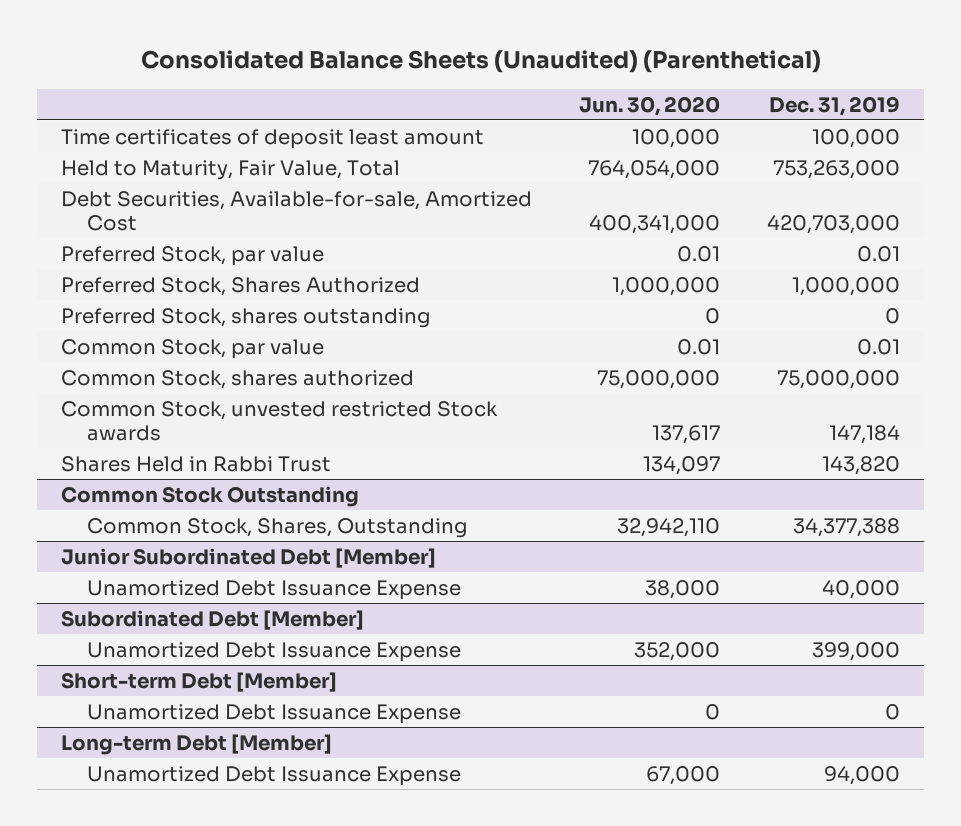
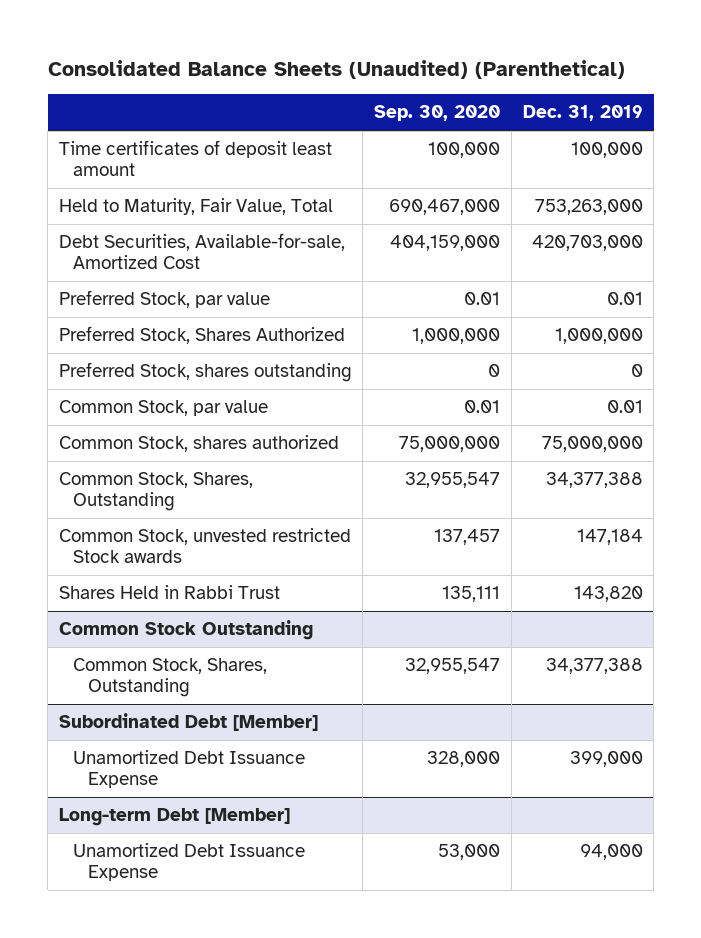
- | Jun. 30, 2020 | Dec. 31, 2019
+ | Sep. 30, 2020 | Dec. 31, 2019
+ Common Stock, Shares, Outstanding | 32,955,547 | 34,377,388
- Junior Subordinated Debt [Member]
- Unamortized Debt Issuance Expense | 38,000 | 40,000
- Short-term Debt [Member]
- Unamortized Debt Issuance Expense | 0 | 0

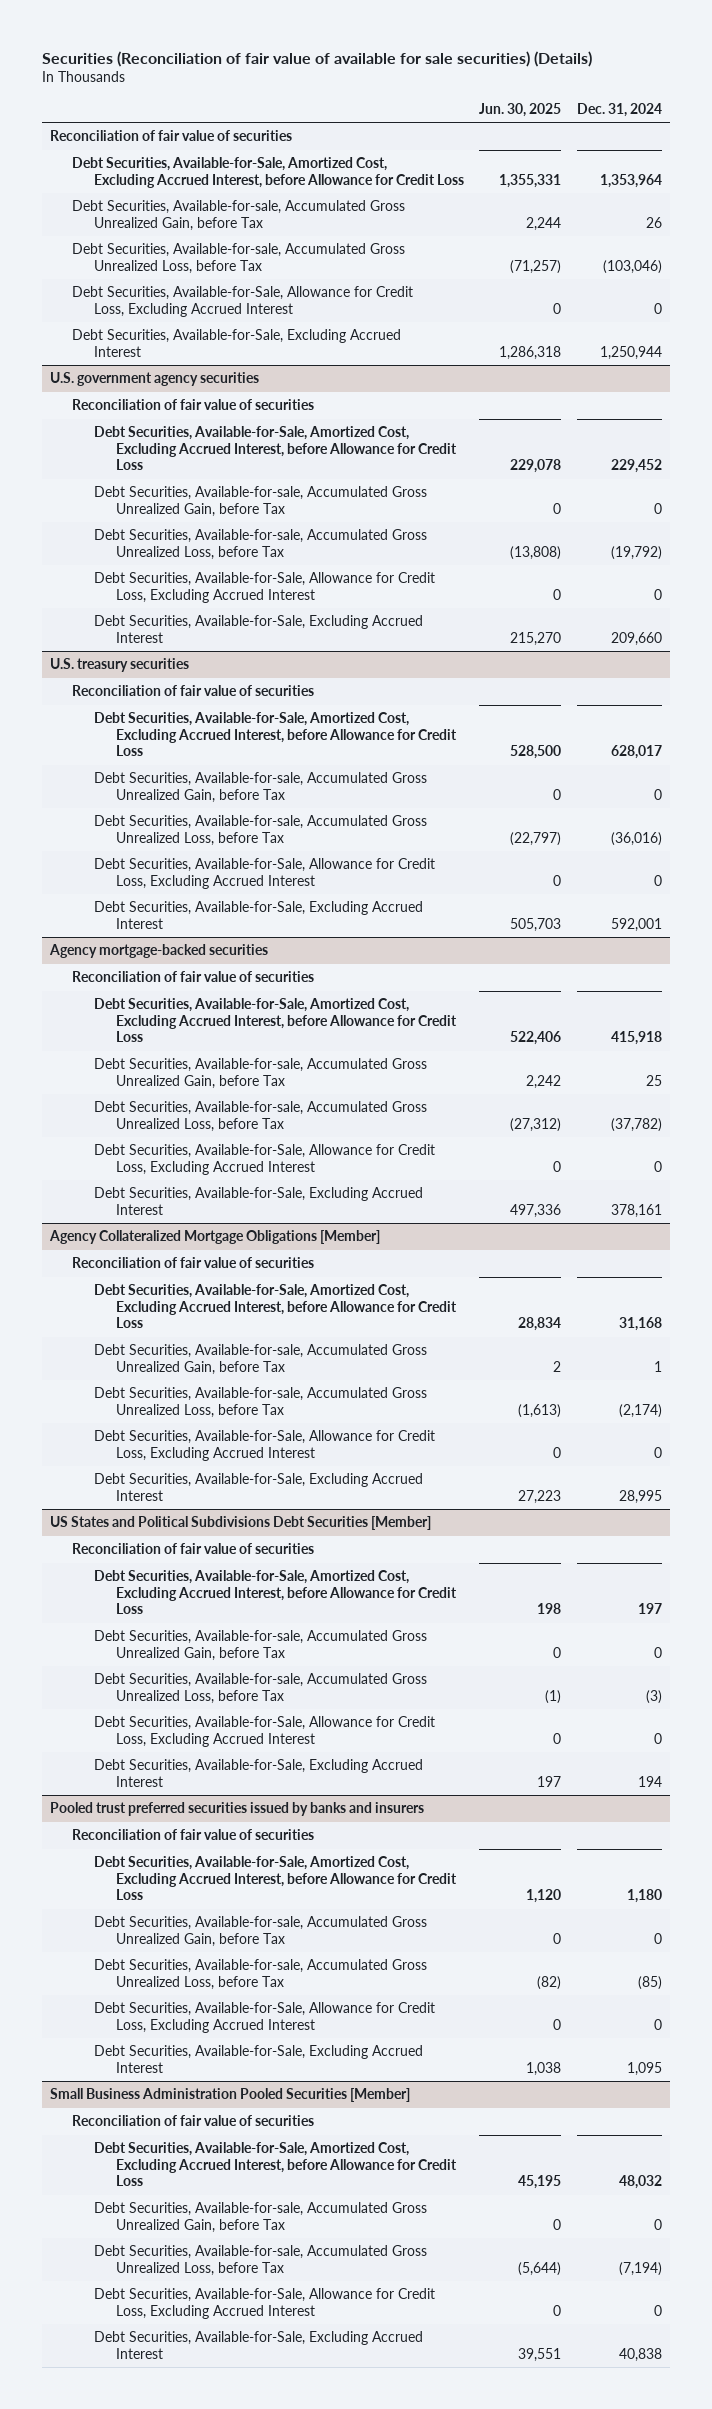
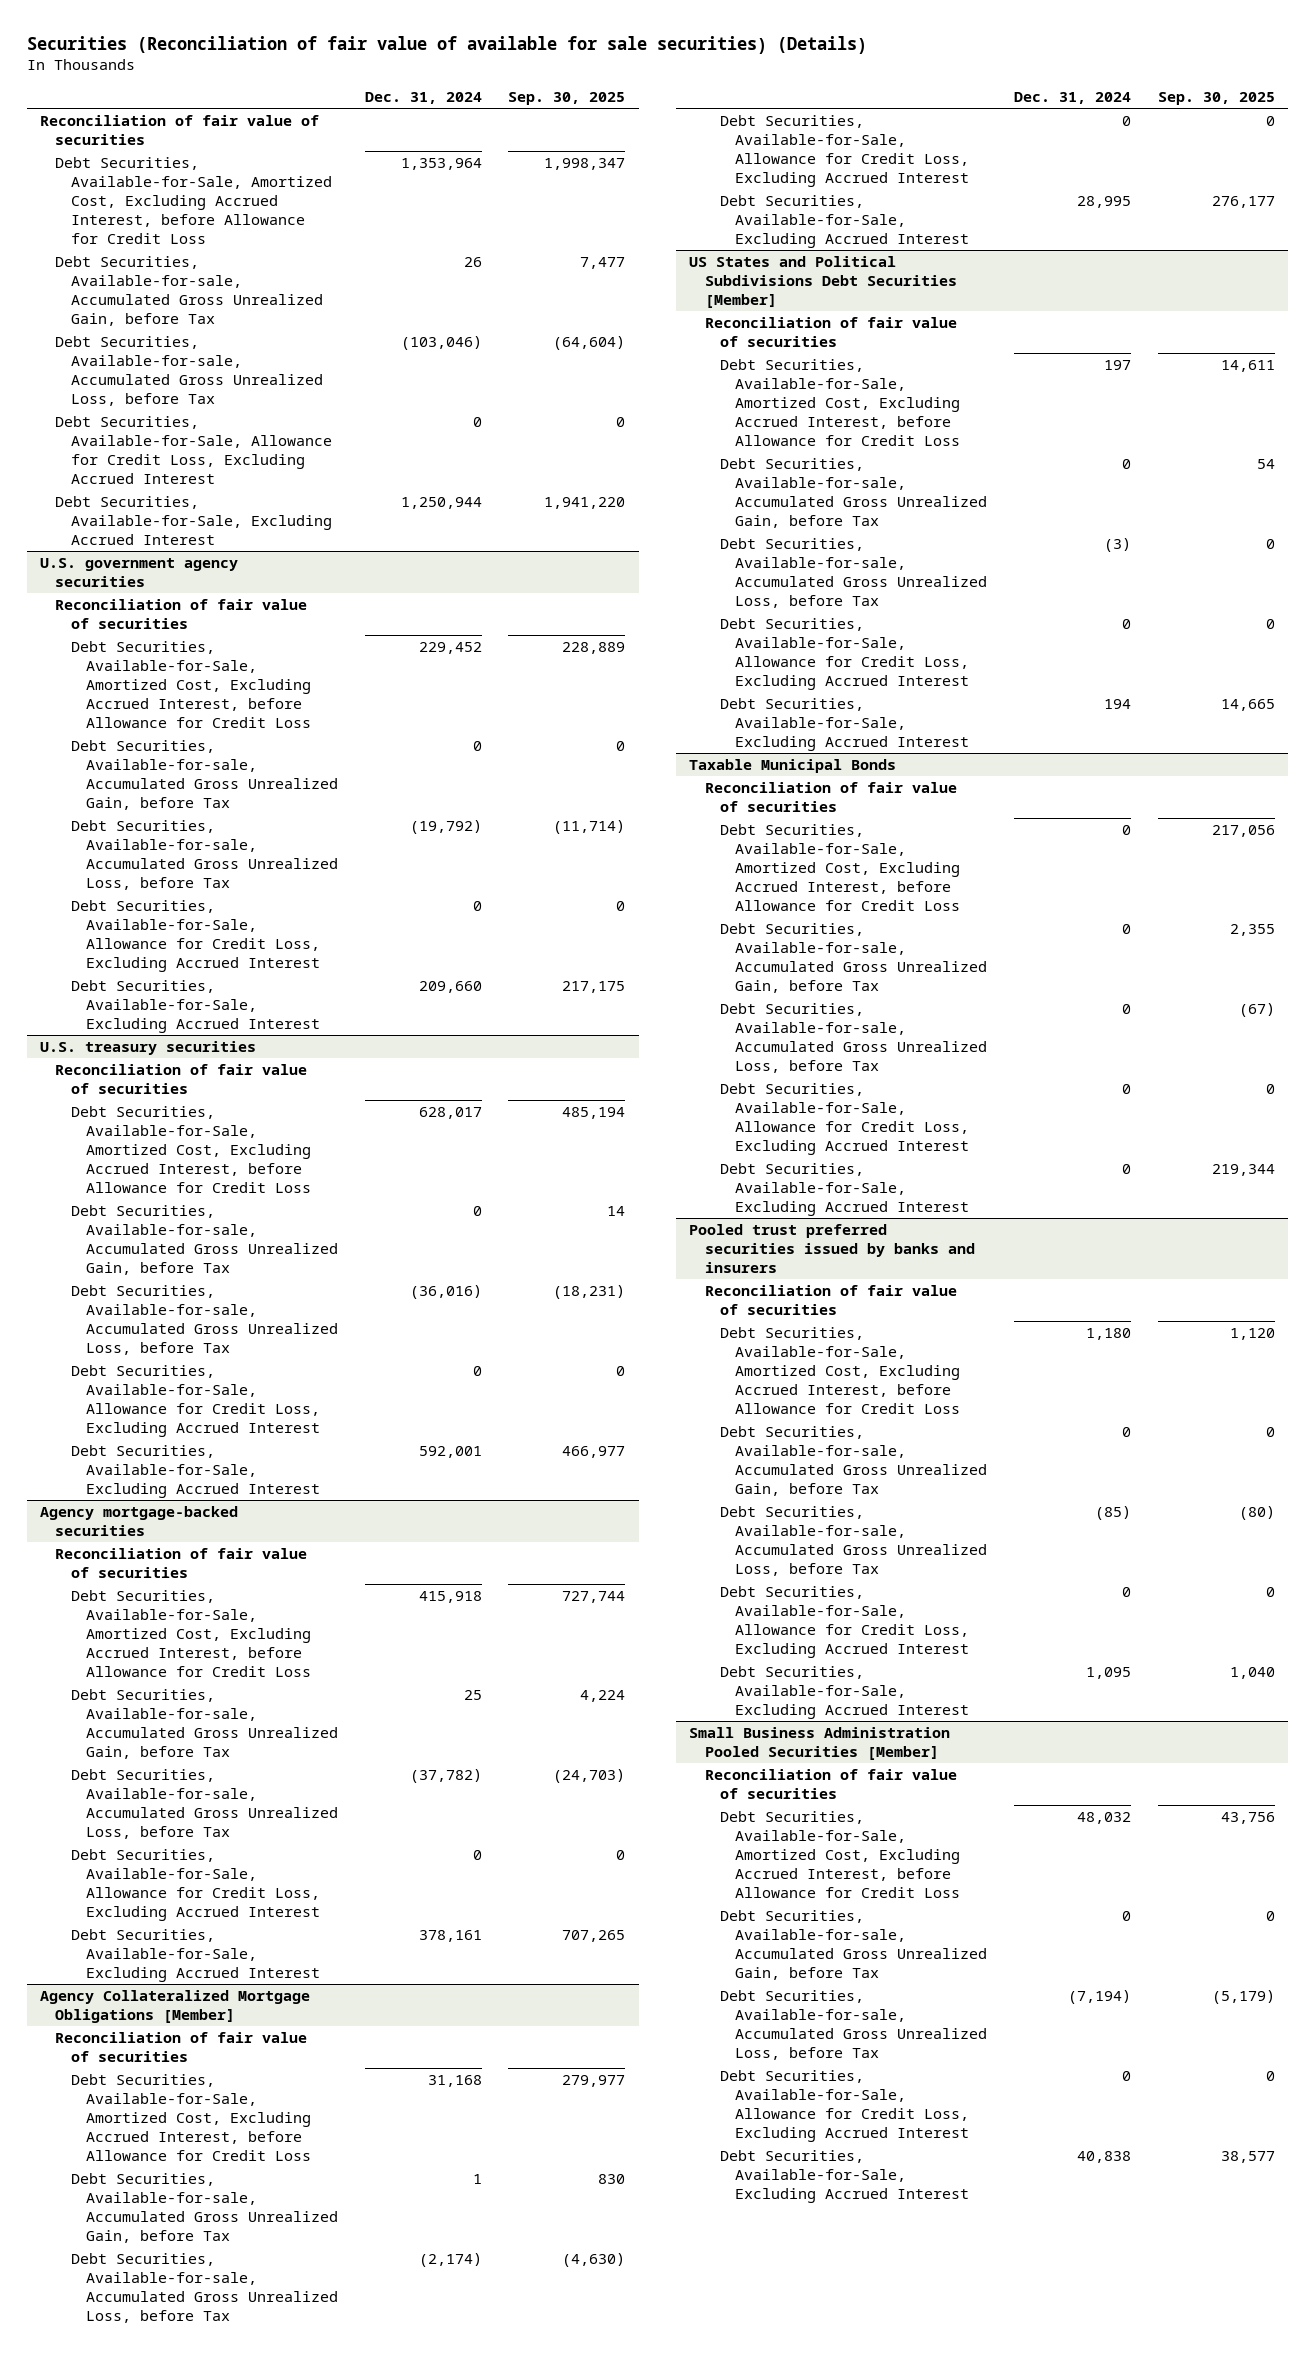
- | Jun. 30, 2025 | Dec. 31, 2024
+ | Dec. 31, 2024 | Sep. 30, 2025
+ Taxable Municipal Bonds
+ Reconciliation of fair value of securities
+ Debt Securities, Available-for-Sale, Amortized Cost, Excluding Accrued Interest, before Allowance for Credit Loss | 0 | 217,056
+ Debt Securities, Available-for-sale, Accumulated Gross Unrealized Gain, before Tax | 0 | 2,355
+ Debt Securities, Available-for-sale, Accumulated Gross Unrealized Loss, before Tax | 0 | (67)
+ Debt Securities, Available-for-Sale, Allowance for Credit Loss, Excluding Accrued Interest | 0 | 0
+ Debt Securities, Available-for-Sale, Excluding Accrued Interest | 0 | 219,344

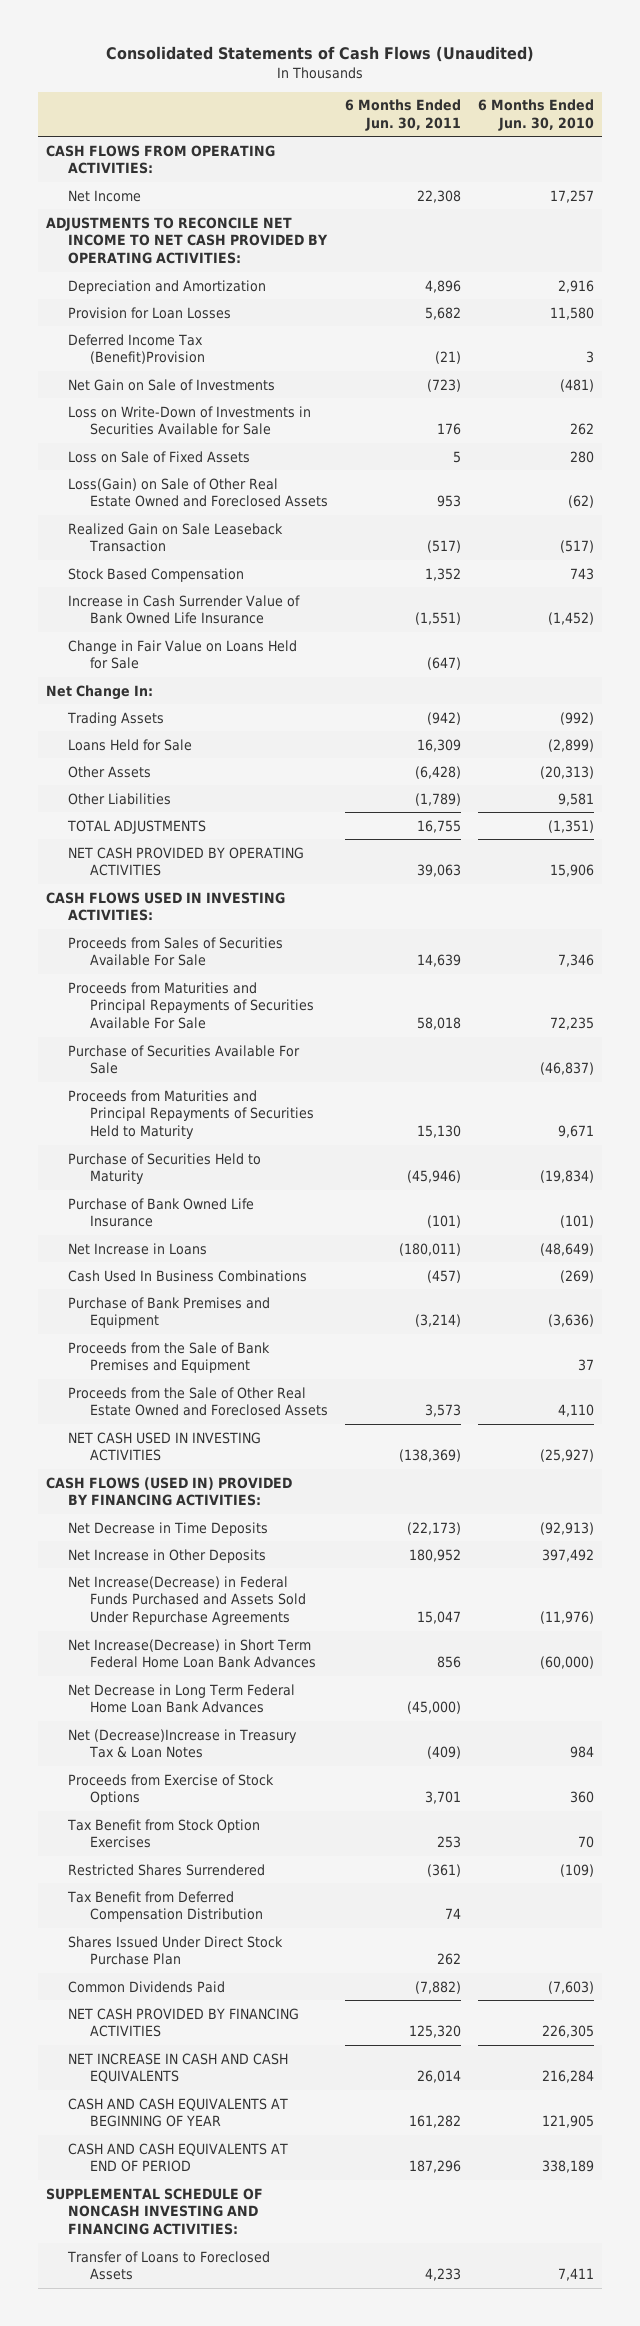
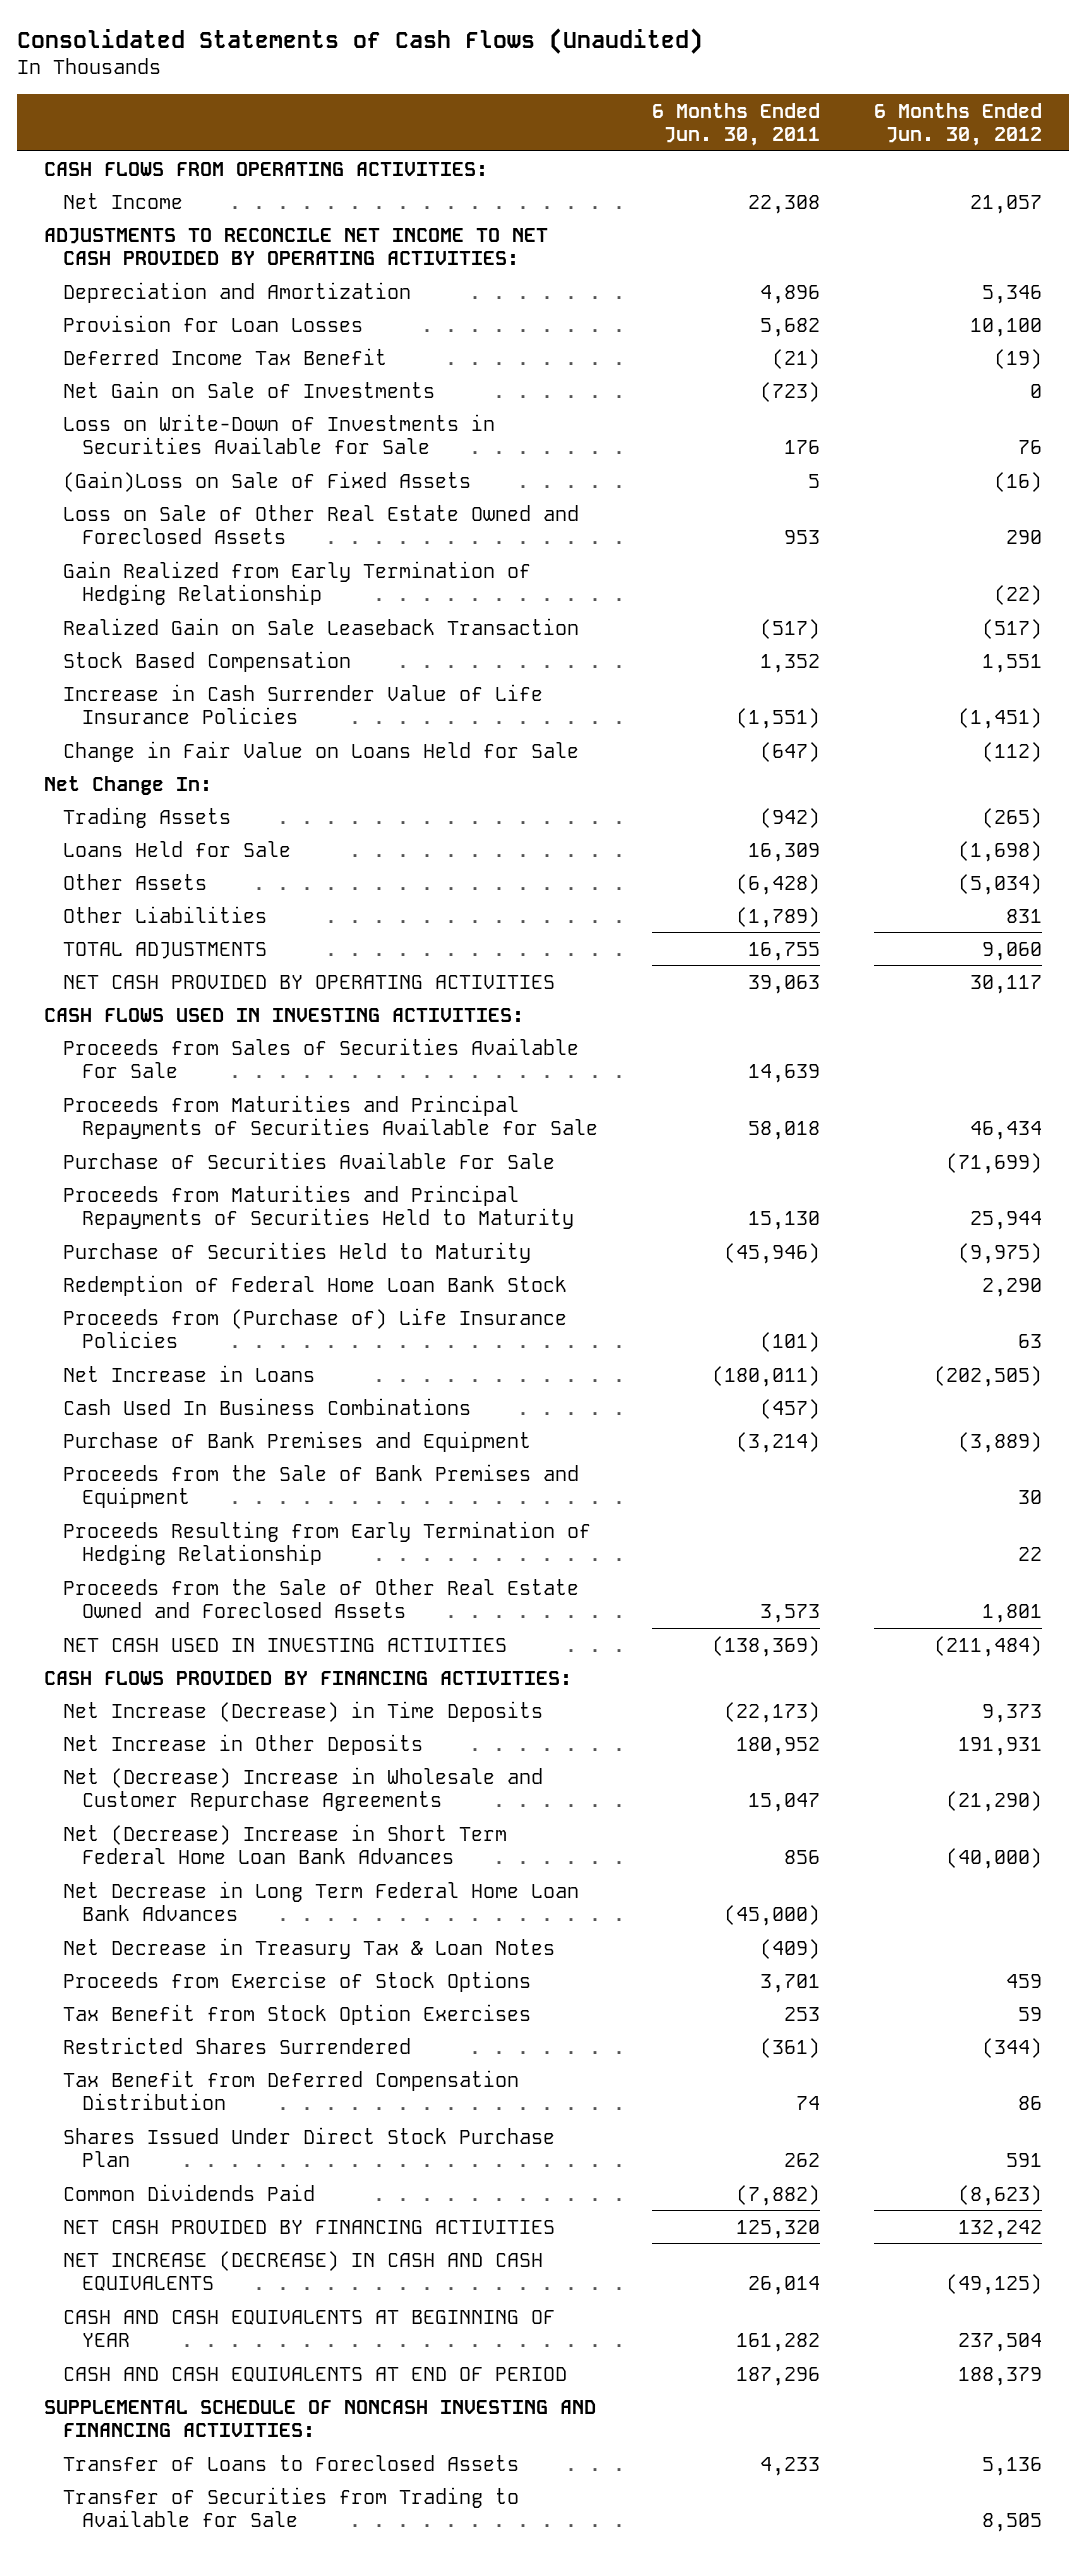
- | 6 Months Ended Jun. 30, 2011 | 6 Months Ended Jun. 30, 2010
+ | 6 Months Ended Jun. 30, 2011 | 6 Months Ended Jun. 30, 2012
- Deferred Income Tax (Benefit)Provision | (21) | 3
+ Deferred Income Tax Benefit | (21) | (19)
- Loss on Sale of Fixed Assets | 5 | 280
- Loss(Gain) on Sale of Other Real Estate Owned and Foreclosed Assets | 953 | (62)
+ (Gain)Loss on Sale of Fixed Assets | 5 | (16)
+ Loss on Sale of Other Real Estate Owned and Foreclosed Assets | 953 | 290
+ Gain Realized from Early Termination of Hedging Relationship | | (22)
- Increase in Cash Surrender Value of Bank Owned Life Insurance | (1,551) | (1,452)
+ Increase in Cash Surrender Value of Life Insurance Policies | (1,551) | (1,451)
- Proceeds from Maturities and Principal Repayments of Securities Available For Sale | 58,018 | 72,235
+ Proceeds from Maturities and Principal Repayments of Securities Available for Sale | 58,018 | 46,434
- Purchase of Bank Owned Life Insurance | (101) | (101)
+ Redemption of Federal Home Loan Bank Stock | | 2,290
+ Proceeds from (Purchase of) Life Insurance Policies | (101) | 63
+ Proceeds Resulting from Early Termination of Hedging Relationship | | 22
- CASH FLOWS (USED IN) PROVIDED BY FINANCING ACTIVITIES:
- Net Decrease in Time Deposits | (22,173) | (92,913)
+ CASH FLOWS PROVIDED BY FINANCING ACTIVITIES:
+ Net Increase (Decrease) in Time Deposits | (22,173) | 9,373
- Net Increase(Decrease) in Federal Funds Purchased and Assets Sold Under Repurchase Agreements | 15,047 | (11,976)
- Net Increase(Decrease) in Short Term Federal Home Loan Bank Advances | 856 | (60,000)
+ Net (Decrease) Increase in Wholesale and Customer Repurchase Agreements | 15,047 | (21,290)
+ Net (Decrease) Increase in Short Term Federal Home Loan Bank Advances | 856 | (40,000)
- Net (Decrease)Increase in Treasury Tax & Loan Notes | (409) | 984
+ Net Decrease in Treasury Tax & Loan Notes | (409) |
- NET INCREASE IN CASH AND CASH EQUIVALENTS | 26,014 | 216,284
+ NET INCREASE (DECREASE) IN CASH AND CASH EQUIVALENTS | 26,014 | (49,125)
+ Transfer of Securities from Trading to Available for Sale | | 8,505

